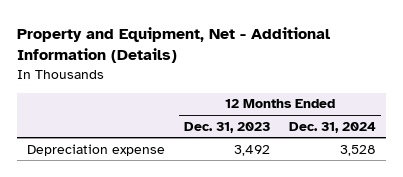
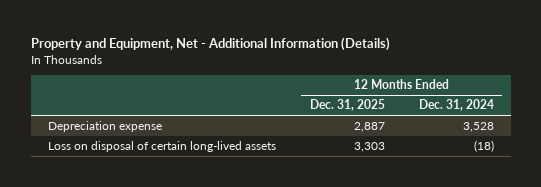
- | 12 Months Ended Dec. 31, 2023 | 12 Months Ended Dec. 31, 2024
+ | 12 Months Ended Dec. 31, 2025 | 12 Months Ended Dec. 31, 2024
+ Loss on disposal of certain long-lived assets | 3,303 | (18)

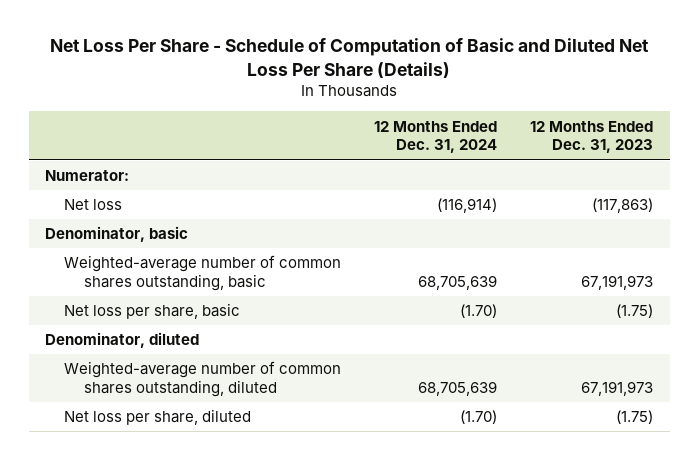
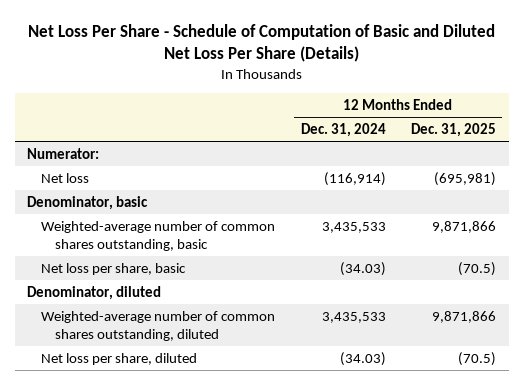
- | 12 Months Ended Dec. 31, 2024 | 12 Months Ended Dec. 31, 2023
+ | 12 Months Ended Dec. 31, 2024 | 12 Months Ended Dec. 31, 2025
- Weighted-average number of common shares outstanding, basic | 68,705,639 | 67,191,973
- Net loss per share, basic | (1.70) | (1.75)
+ Weighted-average number of common shares outstanding, basic | 3,435,533 | 9,871,866
+ Net loss per share, basic | (34.03) | (70.5)
- Weighted-average number of common shares outstanding, diluted | 68,705,639 | 67,191,973
- Net loss per share, diluted | (1.70) | (1.75)
+ Weighted-average number of common shares outstanding, diluted | 3,435,533 | 9,871,866
+ Net loss per share, diluted | (34.03) | (70.5)

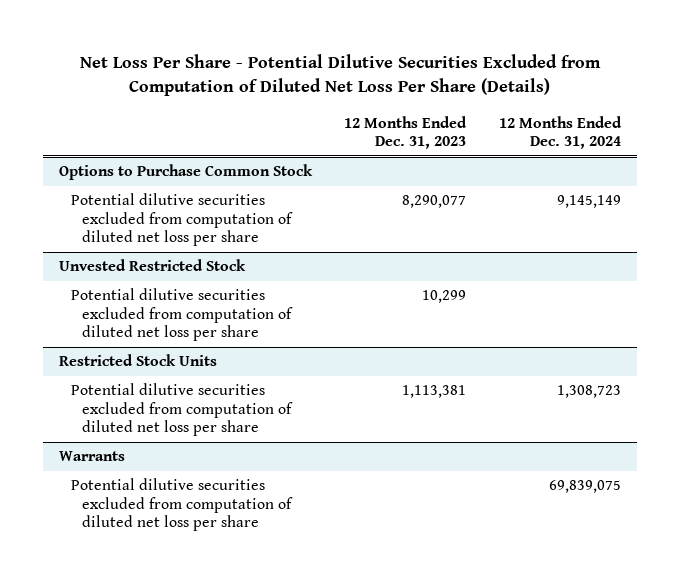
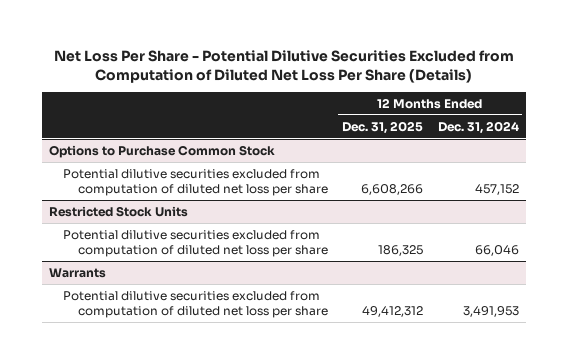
- | 12 Months Ended Dec. 31, 2023 | 12 Months Ended Dec. 31, 2024
+ | 12 Months Ended Dec. 31, 2025 | 12 Months Ended Dec. 31, 2024
@ Options to Purchase Common Stock
- Potential dilutive securities excluded from computation of diluted net loss per share | 8,290,077 | 9,145,149
- Unvested Restricted Stock
- Potential dilutive securities excluded from computation of diluted net loss per share | 10,299 |
@ Options to Purchase Common Stock
+ Potential dilutive securities excluded from computation of diluted net loss per share | 6,608,266 | 457,152
@ Restricted Stock Units
- Potential dilutive securities excluded from computation of diluted net loss per share | 1,113,381 | 1,308,723
+ Potential dilutive securities excluded from computation of diluted net loss per share | 186,325 | 66,046
@ Warrants
- Potential dilutive securities excluded from computation of diluted net loss per share | | 69,839,075
+ Potential dilutive securities excluded from computation of diluted net loss per share | 49,412,312 | 3,491,953

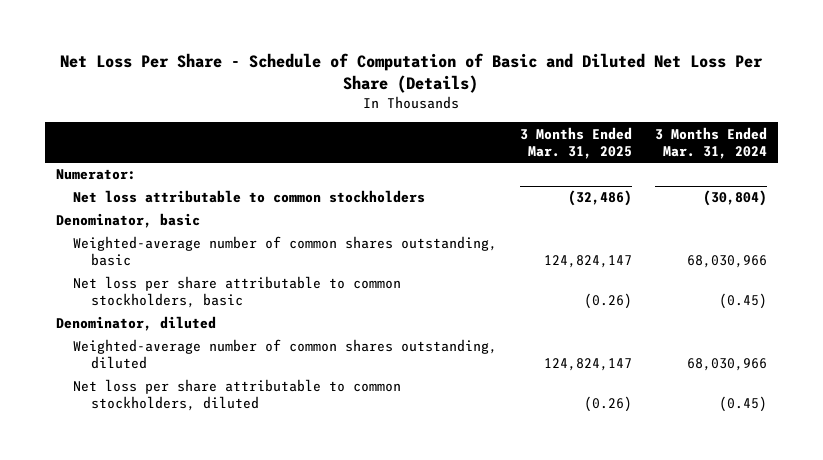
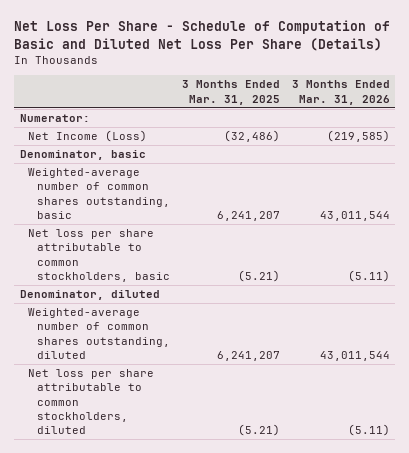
- | 3 Months Ended Mar. 31, 2025 | 3 Months Ended Mar. 31, 2024
+ | 3 Months Ended Mar. 31, 2025 | 3 Months Ended Mar. 31, 2026
- Net loss attributable to common stockholders | (32,486) | (30,804)
+ Net Income (Loss) | (32,486) | (219,585)
- Weighted-average number of common shares outstanding, basic | 124,824,147 | 68,030,966
- Net loss per share attributable to common stockholders, basic | (0.26) | (0.45)
+ Weighted-average number of common shares outstanding, basic | 6,241,207 | 43,011,544
+ Net loss per share attributable to common stockholders, basic | (5.21) | (5.11)
- Weighted-average number of common shares outstanding, diluted | 124,824,147 | 68,030,966
- Net loss per share attributable to common stockholders, diluted | (0.26) | (0.45)
+ Weighted-average number of common shares outstanding, diluted | 6,241,207 | 43,011,544
+ Net loss per share attributable to common stockholders, diluted | (5.21) | (5.11)

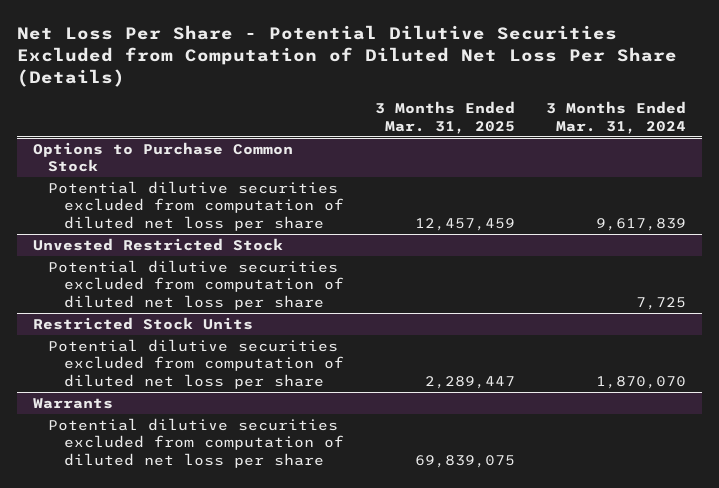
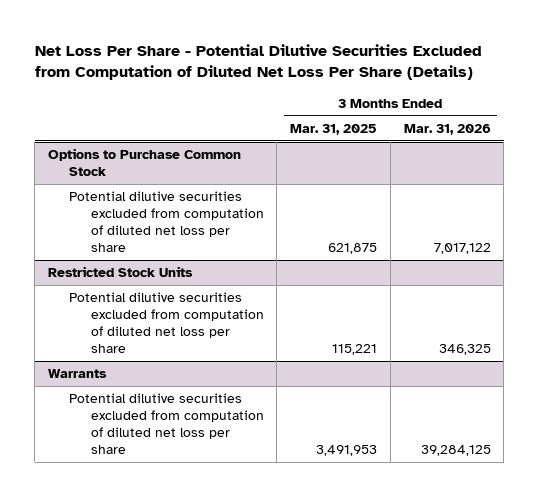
- | 3 Months Ended Mar. 31, 2025 | 3 Months Ended Mar. 31, 2024
+ | 3 Months Ended Mar. 31, 2025 | 3 Months Ended Mar. 31, 2026
@ Options to Purchase Common Stock
- Potential dilutive securities excluded from computation of diluted net loss per share | 12,457,459 | 9,617,839
- Unvested Restricted Stock
- Potential dilutive securities excluded from computation of diluted net loss per share | | 7,725
@ Options to Purchase Common Stock
+ Potential dilutive securities excluded from computation of diluted net loss per share | 621,875 | 7,017,122
@ Restricted Stock Units
- Potential dilutive securities excluded from computation of diluted net loss per share | 2,289,447 | 1,870,070
+ Potential dilutive securities excluded from computation of diluted net loss per share | 115,221 | 346,325
@ Warrants
- Potential dilutive securities excluded from computation of diluted net loss per share | 69,839,075 |
+ Potential dilutive securities excluded from computation of diluted net loss per share | 3,491,953 | 39,284,125

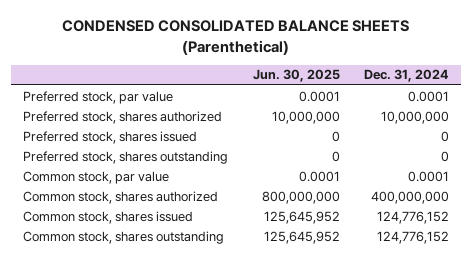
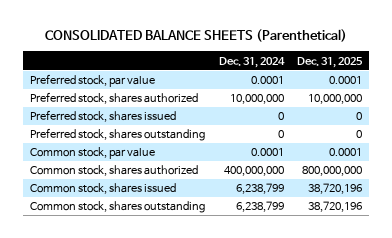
- CONDENSED CONSOLIDATED BALANCE SHEETS (Parenthetical)
+ CONSOLIDATED BALANCE SHEETS (Parenthetical)
- | Jun. 30, 2025 | Dec. 31, 2024
+ | Dec. 31, 2024 | Dec. 31, 2025
- Common stock, shares issued | 125,645,952 | 124,776,152
- Common stock, shares outstanding | 125,645,952 | 124,776,152
+ Common stock, shares issued | 6,238,799 | 38,720,196
+ Common stock, shares outstanding | 6,238,799 | 38,720,196

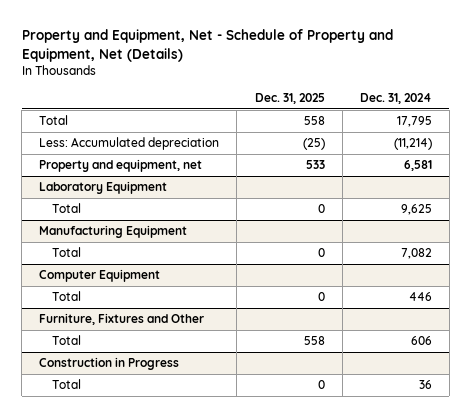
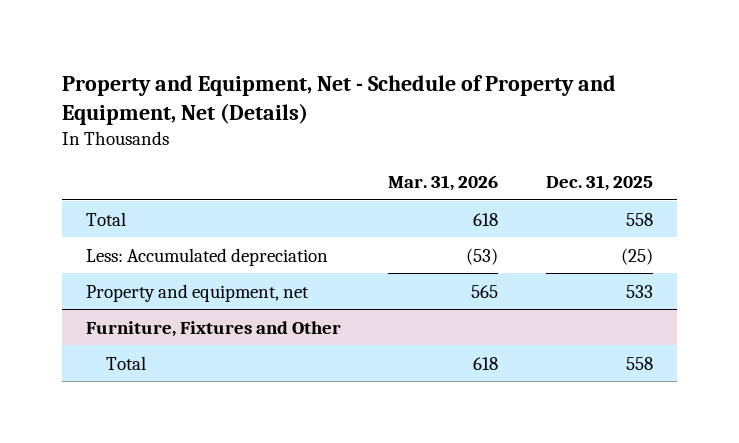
- | Dec. 31, 2025 | Dec. 31, 2024
+ | Mar. 31, 2026 | Dec. 31, 2025
- Laboratory Equipment
- Total | 0 | 9,625
- Manufacturing Equipment
- Total | 0 | 7,082
- Computer Equipment
- Total | 0 | 446
- Construction in Progress
- Total | 0 | 36

